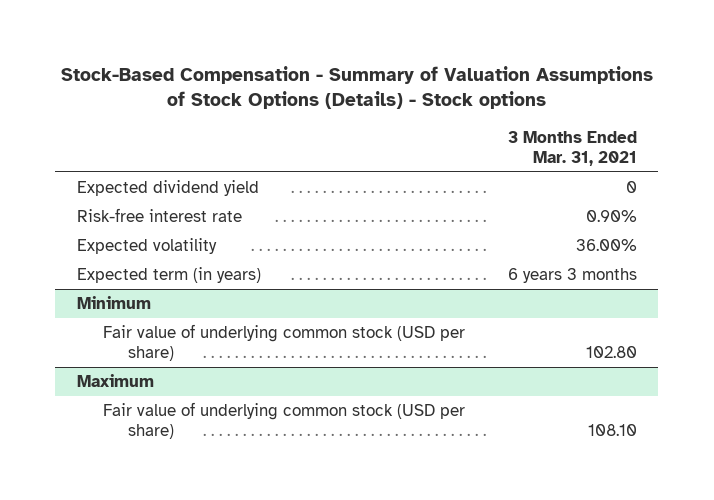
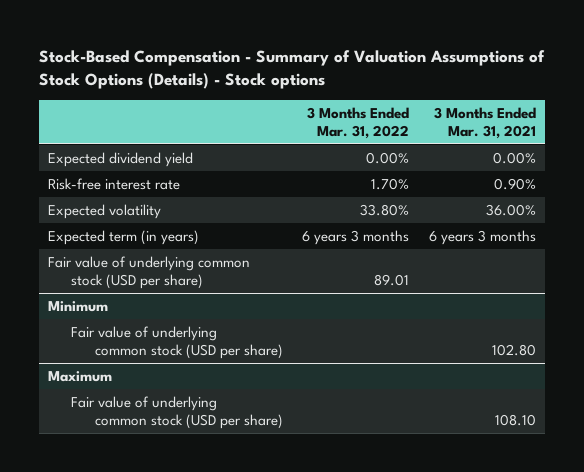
- | 3 Months Ended Mar. 31, 2021
+ | 3 Months Ended Mar. 31, 2022 | 3 Months Ended Mar. 31, 2021
- Expected dividend yield | 0
+ Expected dividend yield | 0.00% | 0.00%
+ Fair value of underlying common stock (USD per share) | 89.01 |

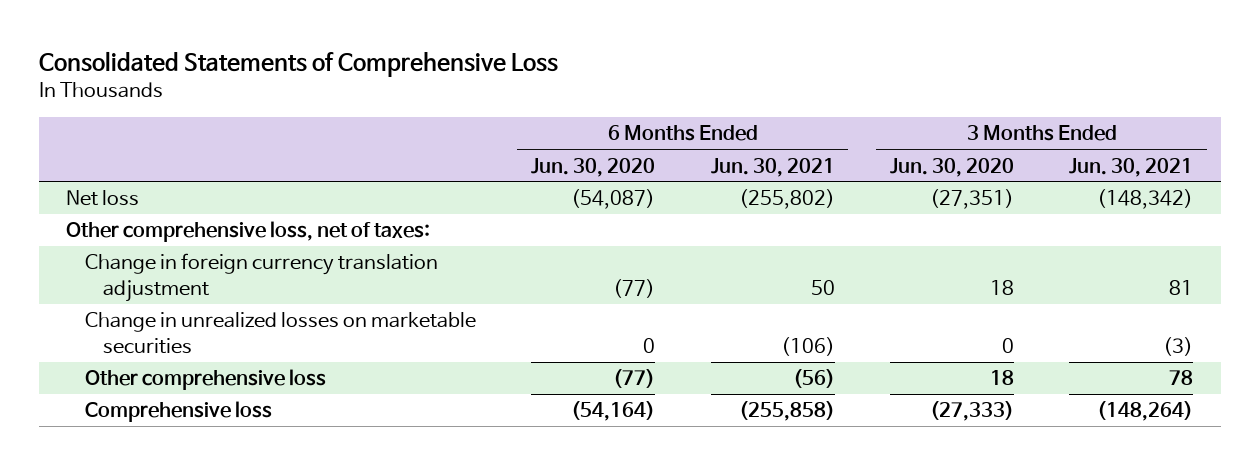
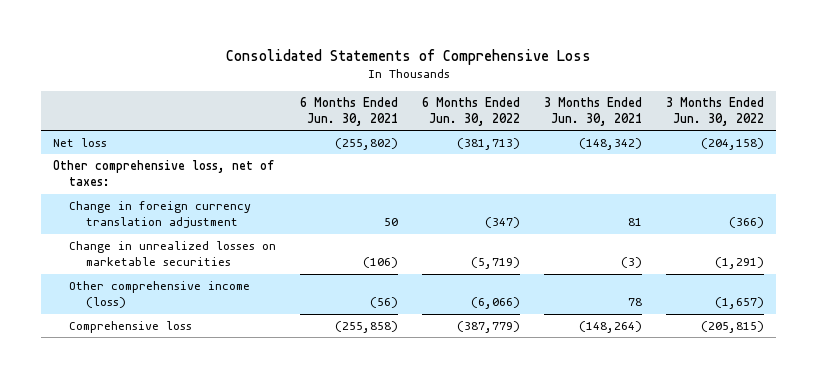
- | 6 Months Ended Jun. 30, 2020 | 6 Months Ended Jun. 30, 2021 | 3 Months Ended Jun. 30, 2020 | 3 Months Ended Jun. 30, 2021
+ | 6 Months Ended Jun. 30, 2021 | 6 Months Ended Jun. 30, 2022 | 3 Months Ended Jun. 30, 2021 | 3 Months Ended Jun. 30, 2022
- Other comprehensive loss | (77) | (56) | 18 | 78
+ Other comprehensive income (loss) | (56) | (6,066) | 78 | (1,657)

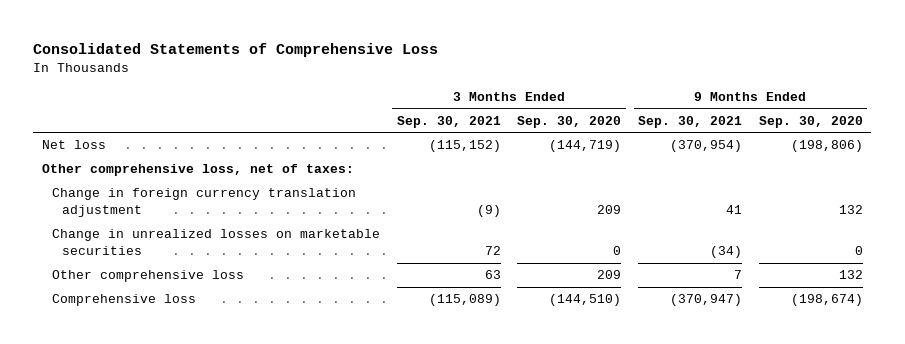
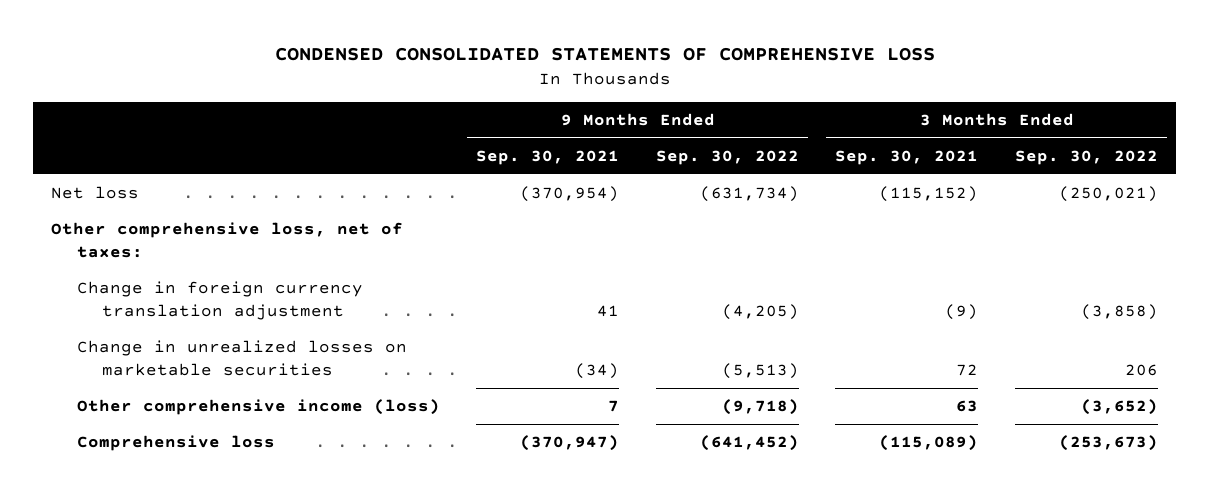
- Consolidated Statements of Comprehensive Loss
+ CONDENSED CONSOLIDATED STATEMENTS OF COMPREHENSIVE LOSS
- | 3 Months Ended Sep. 30, 2021 | 3 Months Ended Sep. 30, 2020 | 9 Months Ended Sep. 30, 2021 | 9 Months Ended Sep. 30, 2020
+ | 9 Months Ended Sep. 30, 2021 | 9 Months Ended Sep. 30, 2022 | 3 Months Ended Sep. 30, 2021 | 3 Months Ended Sep. 30, 2022
- Other comprehensive loss | 63 | 209 | 7 | 132
+ Other comprehensive income (loss) | 7 | (9,718) | 63 | (3,652)

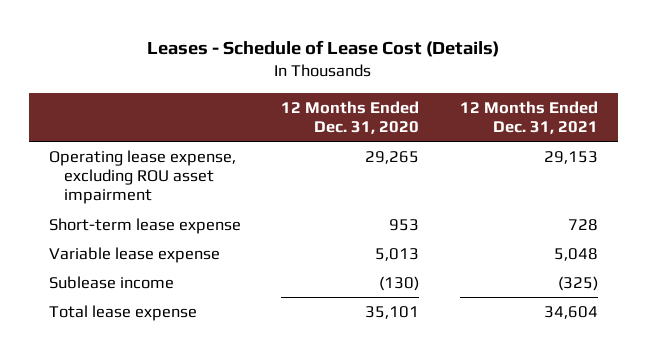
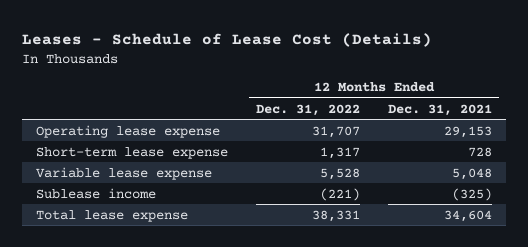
- | 12 Months Ended Dec. 31, 2020 | 12 Months Ended Dec. 31, 2021
+ | 12 Months Ended Dec. 31, 2022 | 12 Months Ended Dec. 31, 2021
- Operating lease expense, excluding ROU asset impairment | 29,265 | 29,153
+ Operating lease expense | 31,707 | 29,153

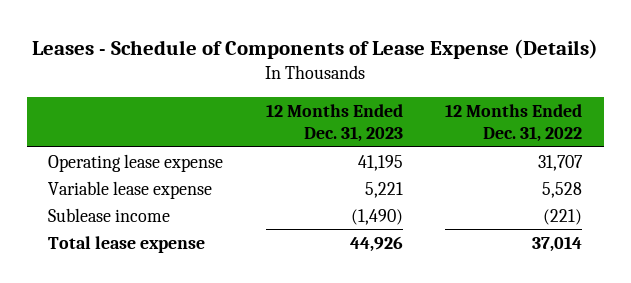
- Leases - Schedule of Lease Cost (Details)
+ Leases - Schedule of Components of Lease Expense (Details)
- | 12 Months Ended Dec. 31, 2022 | 12 Months Ended Dec. 31, 2021
+ | 12 Months Ended Dec. 31, 2023 | 12 Months Ended Dec. 31, 2022
- Short-term lease expense | 1,317 | 728
- Total lease expense | 38,331 | 34,604
+ Total lease expense | 44,926 | 37,014

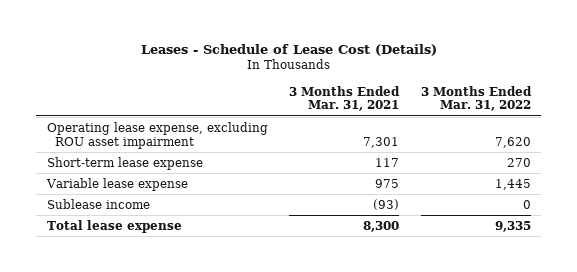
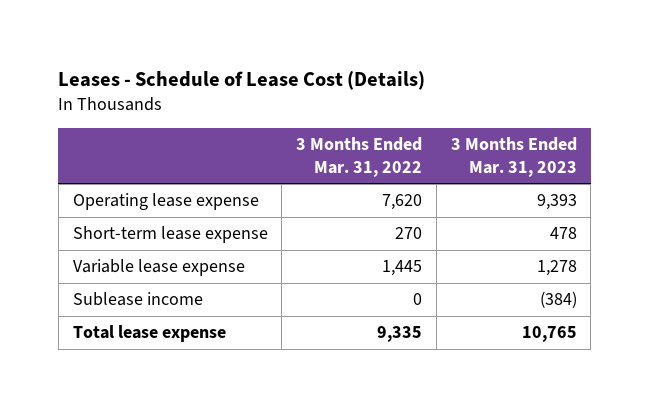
- | 3 Months Ended Mar. 31, 2021 | 3 Months Ended Mar. 31, 2022
+ | 3 Months Ended Mar. 31, 2022 | 3 Months Ended Mar. 31, 2023
- Operating lease expense, excluding ROU asset impairment | 7,301 | 7,620
+ Operating lease expense | 7,620 | 9,393

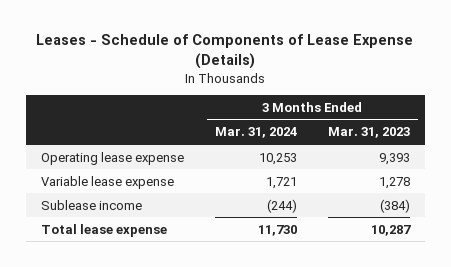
- Leases - Schedule of Lease Cost (Details)
+ Leases - Schedule of Components of Lease Expense (Details)
- | 3 Months Ended Mar. 31, 2022 | 3 Months Ended Mar. 31, 2023
+ | 3 Months Ended Mar. 31, 2024 | 3 Months Ended Mar. 31, 2023
- Short-term lease expense | 270 | 478
- Total lease expense | 9,335 | 10,765
+ Total lease expense | 11,730 | 10,287

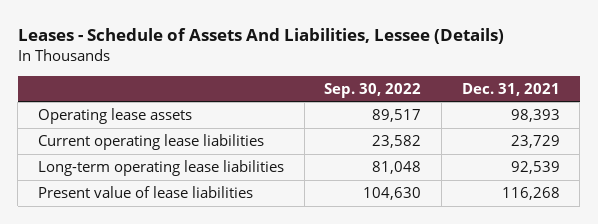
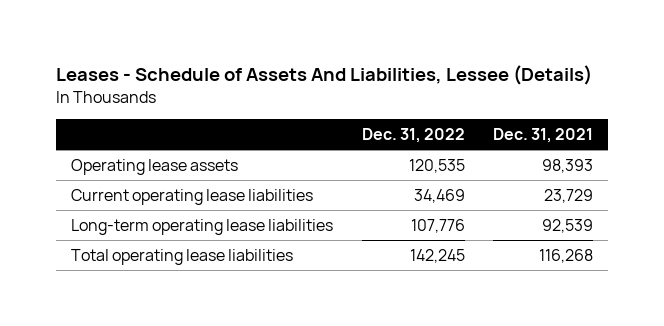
- | Sep. 30, 2022 | Dec. 31, 2021
+ | Dec. 31, 2022 | Dec. 31, 2021
- Present value of lease liabilities | 104,630 | 116,268
+ Total operating lease liabilities | 142,245 | 116,268

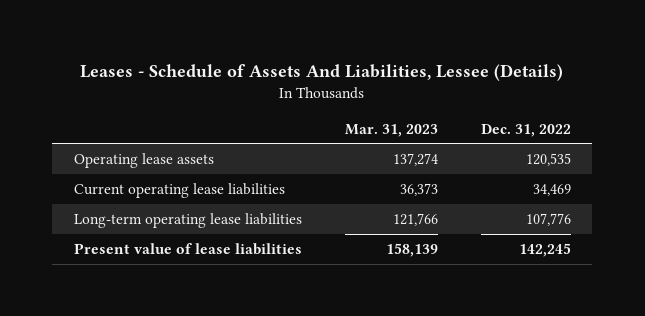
- | Dec. 31, 2022 | Dec. 31, 2021
+ | Mar. 31, 2023 | Dec. 31, 2022
- Total operating lease liabilities | 142,245 | 116,268
+ Present value of lease liabilities | 158,139 | 142,245

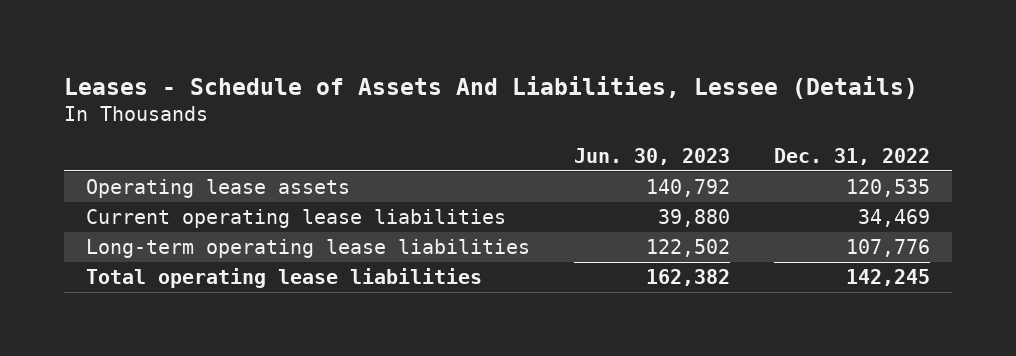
- | Mar. 31, 2023 | Dec. 31, 2022
+ | Jun. 30, 2023 | Dec. 31, 2022
- Present value of lease liabilities | 158,139 | 142,245
+ Total operating lease liabilities | 162,382 | 142,245

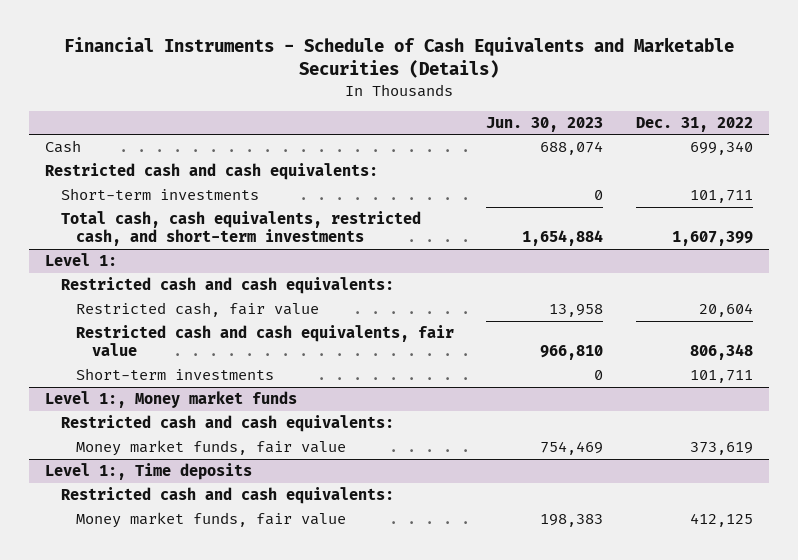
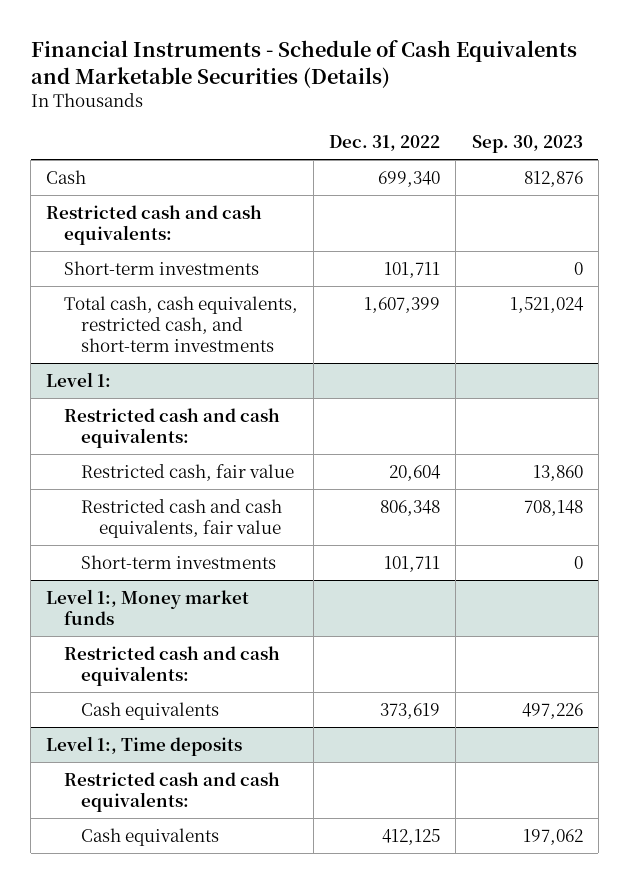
- | Jun. 30, 2023 | Dec. 31, 2022
+ | Dec. 31, 2022 | Sep. 30, 2023
@ Level 1:, Money market funds
- Money market funds, fair value | 754,469 | 373,619
+ Cash equivalents | 373,619 | 497,226
@ Level 1:, Time deposits
- Money market funds, fair value | 198,383 | 412,125
+ Cash equivalents | 412,125 | 197,062

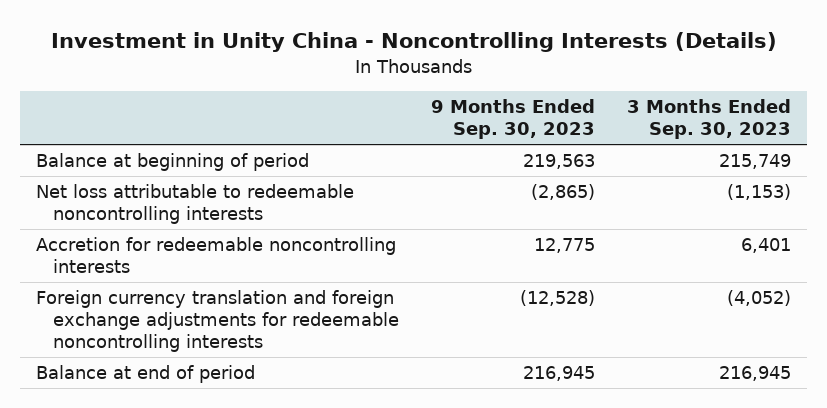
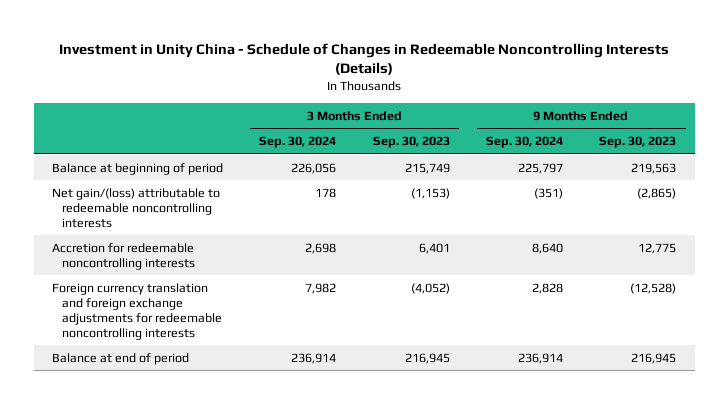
- Investment in Unity China - Noncontrolling Interests (Details)
+ Investment in Unity China - Schedule of Changes in Redeemable Noncontrolling Interests (Details)
- | 9 Months Ended Sep. 30, 2023 | 3 Months Ended Sep. 30, 2023
+ | 3 Months Ended Sep. 30, 2024 | 3 Months Ended Sep. 30, 2023 | 9 Months Ended Sep. 30, 2024 | 9 Months Ended Sep. 30, 2023
- Net loss attributable to redeemable noncontrolling interests | (2,865) | (1,153)
+ Net gain/(loss) attributable to redeemable noncontrolling interests | 178 | (1,153) | (351) | (2,865)

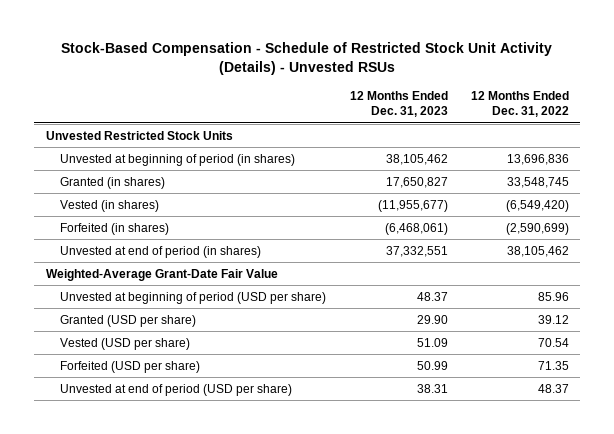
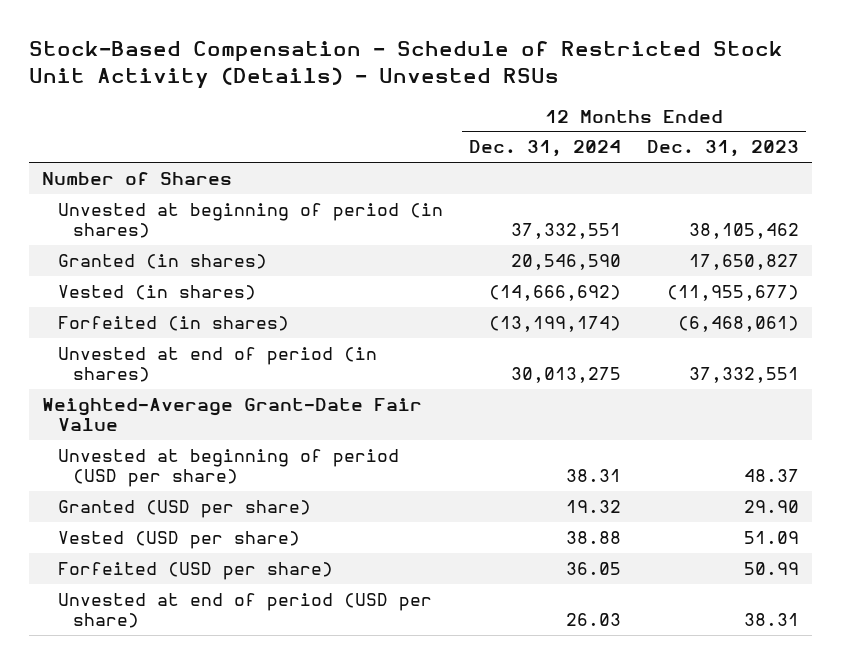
- | 12 Months Ended Dec. 31, 2023 | 12 Months Ended Dec. 31, 2022
+ | 12 Months Ended Dec. 31, 2024 | 12 Months Ended Dec. 31, 2023
- Unvested Restricted Stock Units
+ Number of Shares

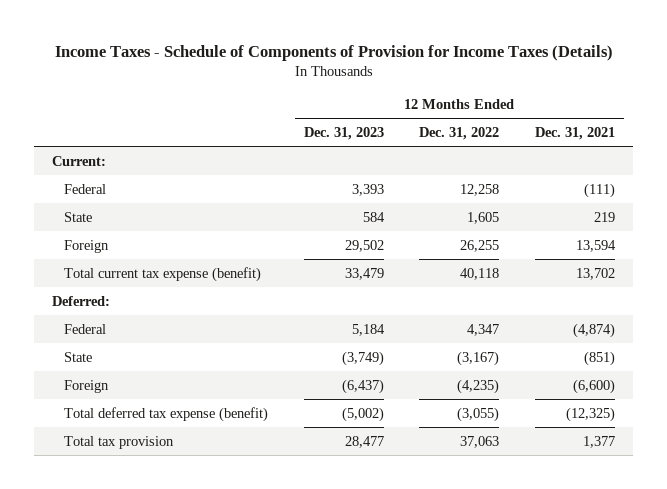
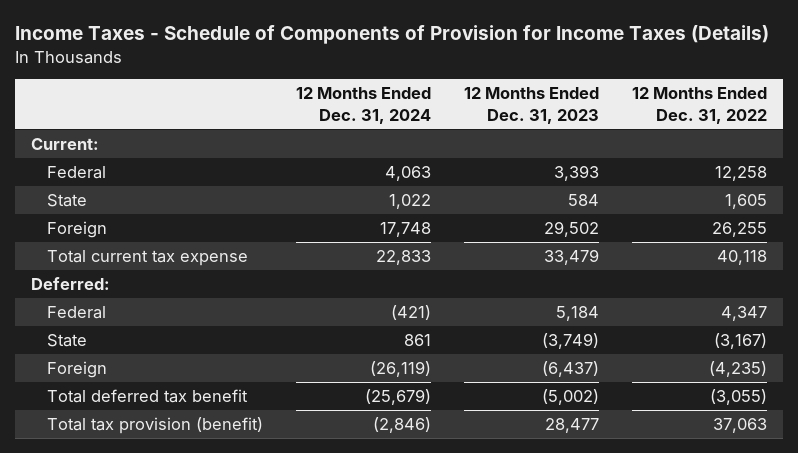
- | 12 Months Ended Dec. 31, 2023 | 12 Months Ended Dec. 31, 2022 | 12 Months Ended Dec. 31, 2021
+ | 12 Months Ended Dec. 31, 2024 | 12 Months Ended Dec. 31, 2023 | 12 Months Ended Dec. 31, 2022
- Total current tax expense (benefit) | 33,479 | 40,118 | 13,702
+ Total current tax expense | 22,833 | 33,479 | 40,118
- Total deferred tax expense (benefit) | (5,002) | (3,055) | (12,325)
- Total tax provision | 28,477 | 37,063 | 1,377
+ Total deferred tax benefit | (25,679) | (5,002) | (3,055)
+ Total tax provision (benefit) | (2,846) | 28,477 | 37,063

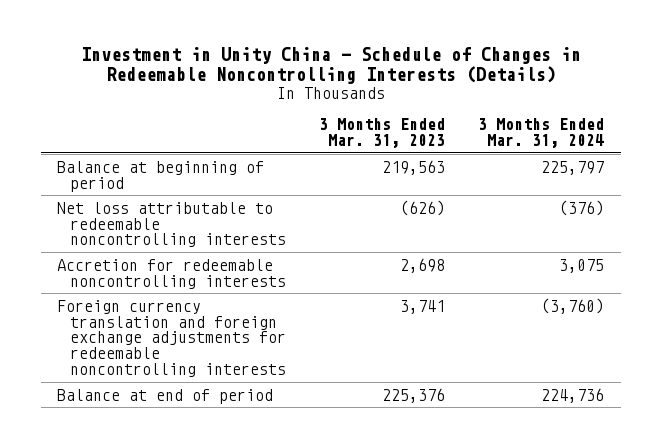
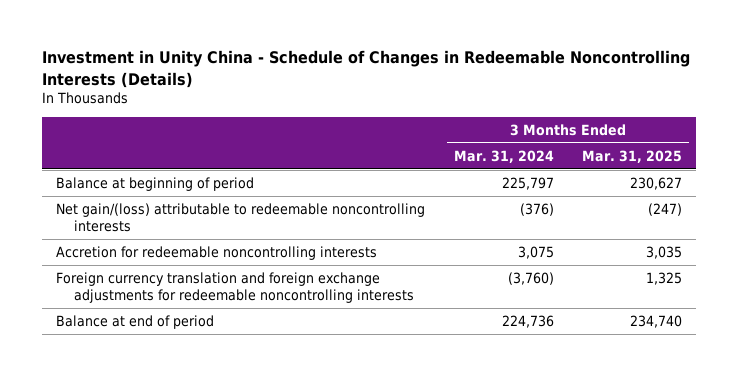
- | 3 Months Ended Mar. 31, 2023 | 3 Months Ended Mar. 31, 2024
+ | 3 Months Ended Mar. 31, 2024 | 3 Months Ended Mar. 31, 2025
- Net loss attributable to redeemable noncontrolling interests | (626) | (376)
+ Net gain/(loss) attributable to redeemable noncontrolling interests | (376) | (247)

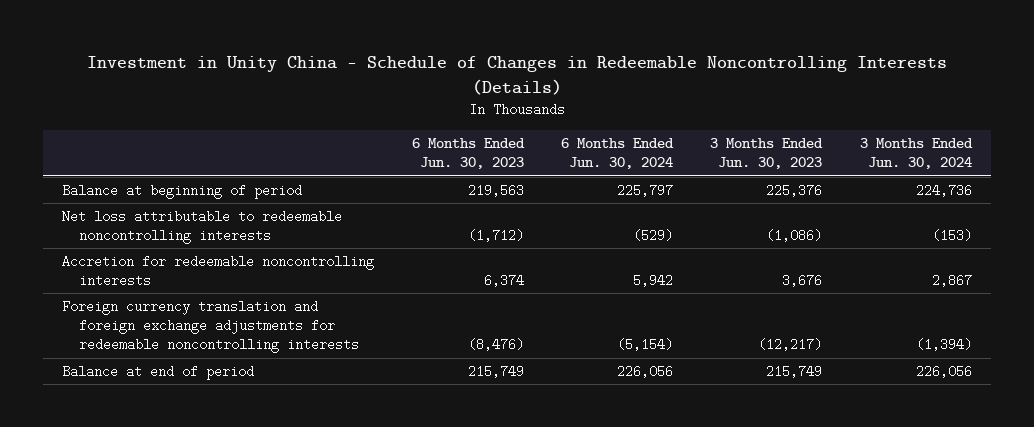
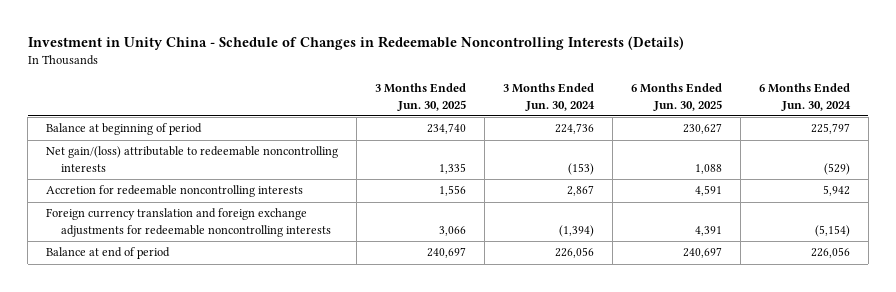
- | 6 Months Ended Jun. 30, 2023 | 6 Months Ended Jun. 30, 2024 | 3 Months Ended Jun. 30, 2023 | 3 Months Ended Jun. 30, 2024
+ | 3 Months Ended Jun. 30, 2025 | 3 Months Ended Jun. 30, 2024 | 6 Months Ended Jun. 30, 2025 | 6 Months Ended Jun. 30, 2024
- Net loss attributable to redeemable noncontrolling interests | (1,712) | (529) | (1,086) | (153)
+ Net gain/(loss) attributable to redeemable noncontrolling interests | 1,335 | (153) | 1,088 | (529)

